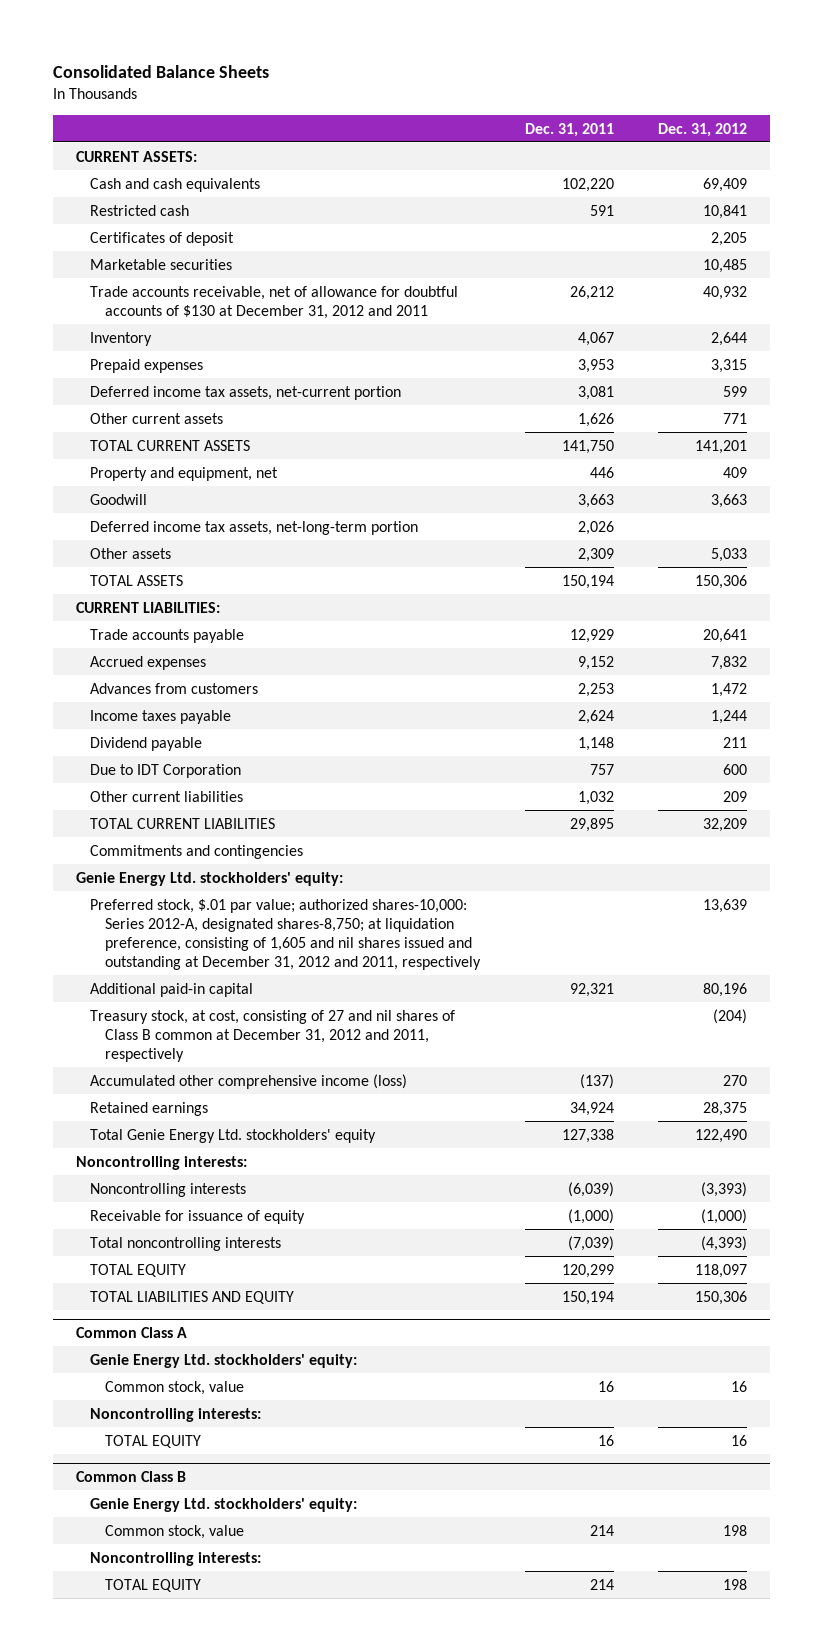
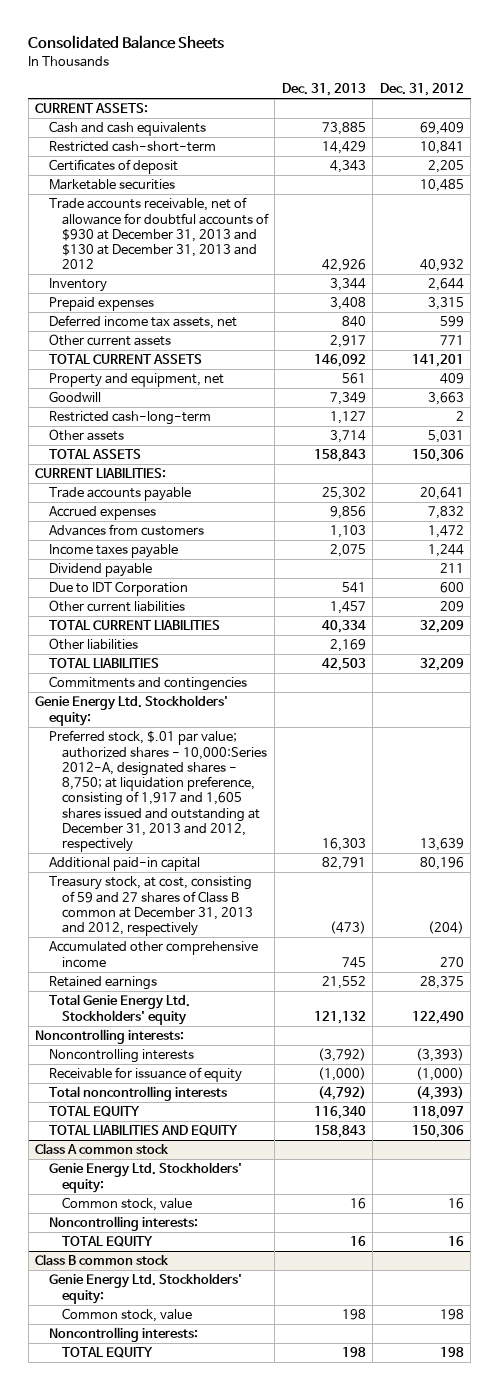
- | Dec. 31, 2011 | Dec. 31, 2012
+ | Dec. 31, 2013 | Dec. 31, 2012
- Restricted cash | 591 | 10,841
+ Restricted cash-short-term | 14,429 | 10,841
- Trade accounts receivable, net of allowance for doubtful accounts of $130 at December 31, 2012 and 2011 | 26,212 | 40,932
+ Trade accounts receivable, net of allowance for doubtful accounts of $930 at December 31, 2013 and $130 at December 31, 2013 and 2012 | 42,926 | 40,932
- Deferred income tax assets, net-current portion | 3,081 | 599
+ Deferred income tax assets, net | 840 | 599
- Deferred income tax assets, net-long-term portion | 2,026 |
- Other assets | 2,309 | 5,033
+ Restricted cash-long-term | 1,127 | 2
+ Other assets | 3,714 | 5,031
+ Other liabilities | 2,169 |
+ TOTAL LIABILITIES | 42,503 | 32,209
- Genie Energy Ltd. stockholders' equity:
- Preferred stock, $.01 par value; authorized shares-10,000: Series 2012-A, designated shares-8,750; at liquidation preference, consisting of 1,605 and nil shares issued and outstanding at December 31, 2012 and 2011, respectively | | 13,639
+ Genie Energy Ltd. Stockholders' equity:
+ Preferred stock, $.01 par value; authorized shares - 10,000:Series 2012-A, designated shares - 8,750; at liquidation preference, consisting of 1,917 and 1,605 shares issued and outstanding at December 31, 2013 and 2012, respectively | 16,303 | 13,639
- Treasury stock, at cost, consisting of 27 and nil shares of Class B common at December 31, 2012 and 2011, respectively | | (204)
- Accumulated other comprehensive income (loss) | (137) | 270
+ Treasury stock, at cost, consisting of 59 and 27 shares of Class B common at December 31, 2013 and 2012, respectively | (473) | (204)
+ Accumulated other comprehensive income | 745 | 270
- Total Genie Energy Ltd. stockholders' equity | 127,338 | 122,490
+ Total Genie Energy Ltd. Stockholders' equity | 121,132 | 122,490
- Common Class A
- Genie Energy Ltd. stockholders' equity:
+ Class A common stock
+ Genie Energy Ltd. Stockholders' equity:
- Common Class B
- Genie Energy Ltd. stockholders' equity:
+ Class B common stock
+ Genie Energy Ltd. Stockholders' equity:

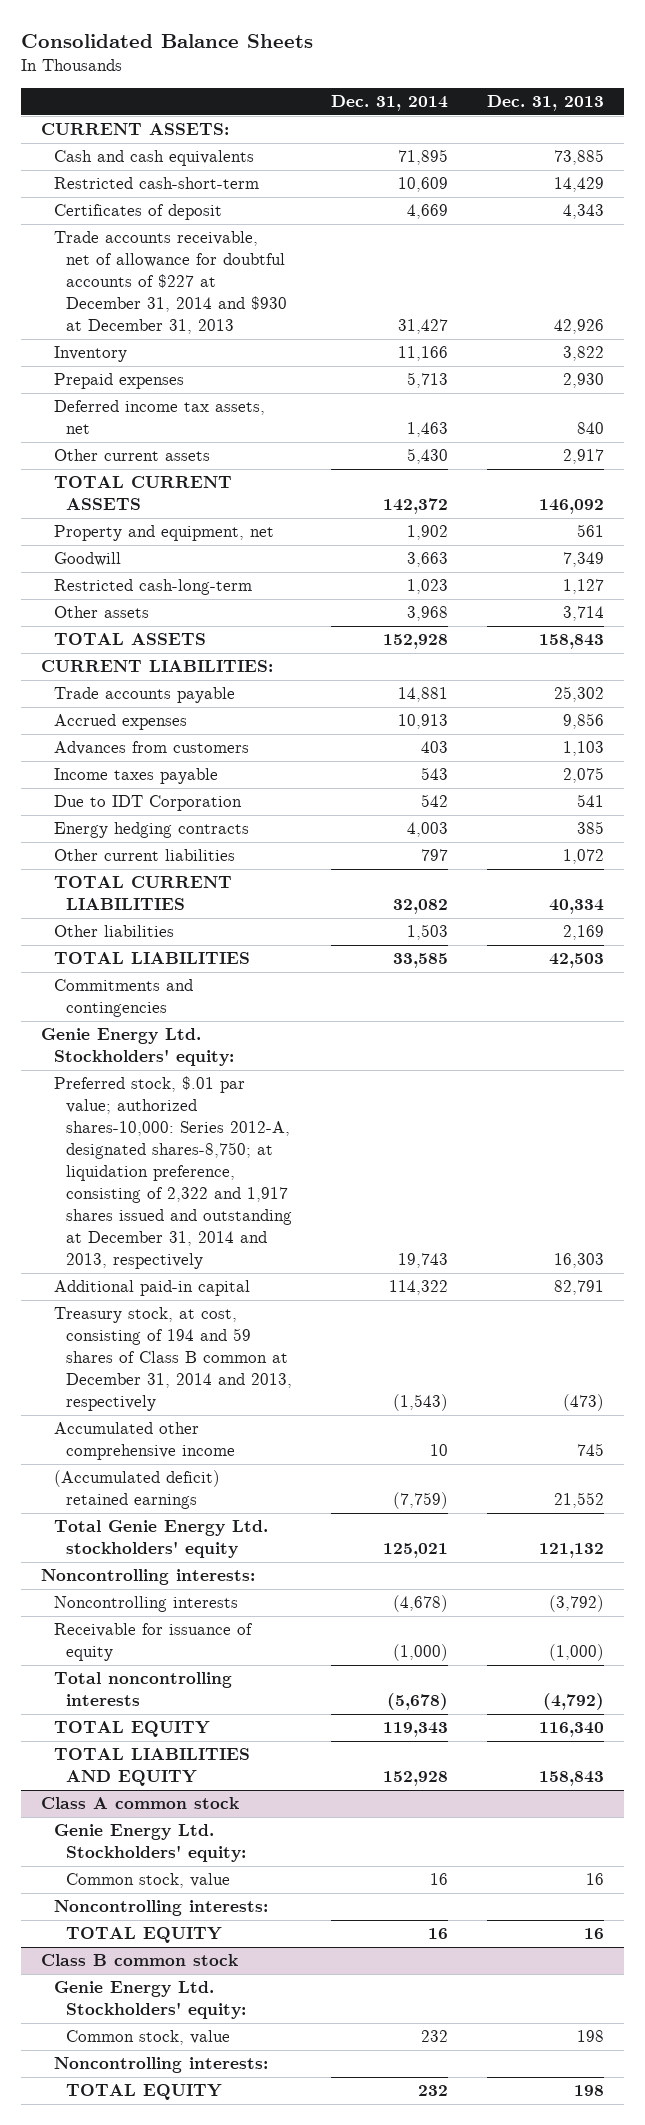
- | Dec. 31, 2013 | Dec. 31, 2012
+ | Dec. 31, 2014 | Dec. 31, 2013
- Marketable securities | | 10,485
- Trade accounts receivable, net of allowance for doubtful accounts of $930 at December 31, 2013 and $130 at December 31, 2013 and 2012 | 42,926 | 40,932
- Inventory | 3,344 | 2,644
- Prepaid expenses | 3,408 | 3,315
+ Trade accounts receivable, net of allowance for doubtful accounts of $227 at December 31, 2014 and $930 at December 31, 2013 | 31,427 | 42,926
+ Inventory | 11,166 | 3,822
+ Prepaid expenses | 5,713 | 2,930
- Dividend payable | | 211
- Other current liabilities | 1,457 | 209
+ Energy hedging contracts | 4,003 | 385
+ Other current liabilities | 797 | 1,072
- Preferred stock, $.01 par value; authorized shares - 10,000:Series 2012-A, designated shares - 8,750; at liquidation preference, consisting of 1,917 and 1,605 shares issued and outstanding at December 31, 2013 and 2012, respectively | 16,303 | 13,639
+ Preferred stock, $.01 par value; authorized shares-10,000: Series 2012-A, designated shares-8,750; at liquidation preference, consisting of 2,322 and 1,917 shares issued and outstanding at December 31, 2014 and 2013, respectively | 19,743 | 16,303
- Treasury stock, at cost, consisting of 59 and 27 shares of Class B common at December 31, 2013 and 2012, respectively | (473) | (204)
+ Treasury stock, at cost, consisting of 194 and 59 shares of Class B common at December 31, 2014 and 2013, respectively | (1,543) | (473)
- Retained earnings | 21,552 | 28,375
- Total Genie Energy Ltd. Stockholders' equity | 121,132 | 122,490
+ (Accumulated deficit) retained earnings | (7,759) | 21,552
+ Total Genie Energy Ltd. stockholders' equity | 125,021 | 121,132

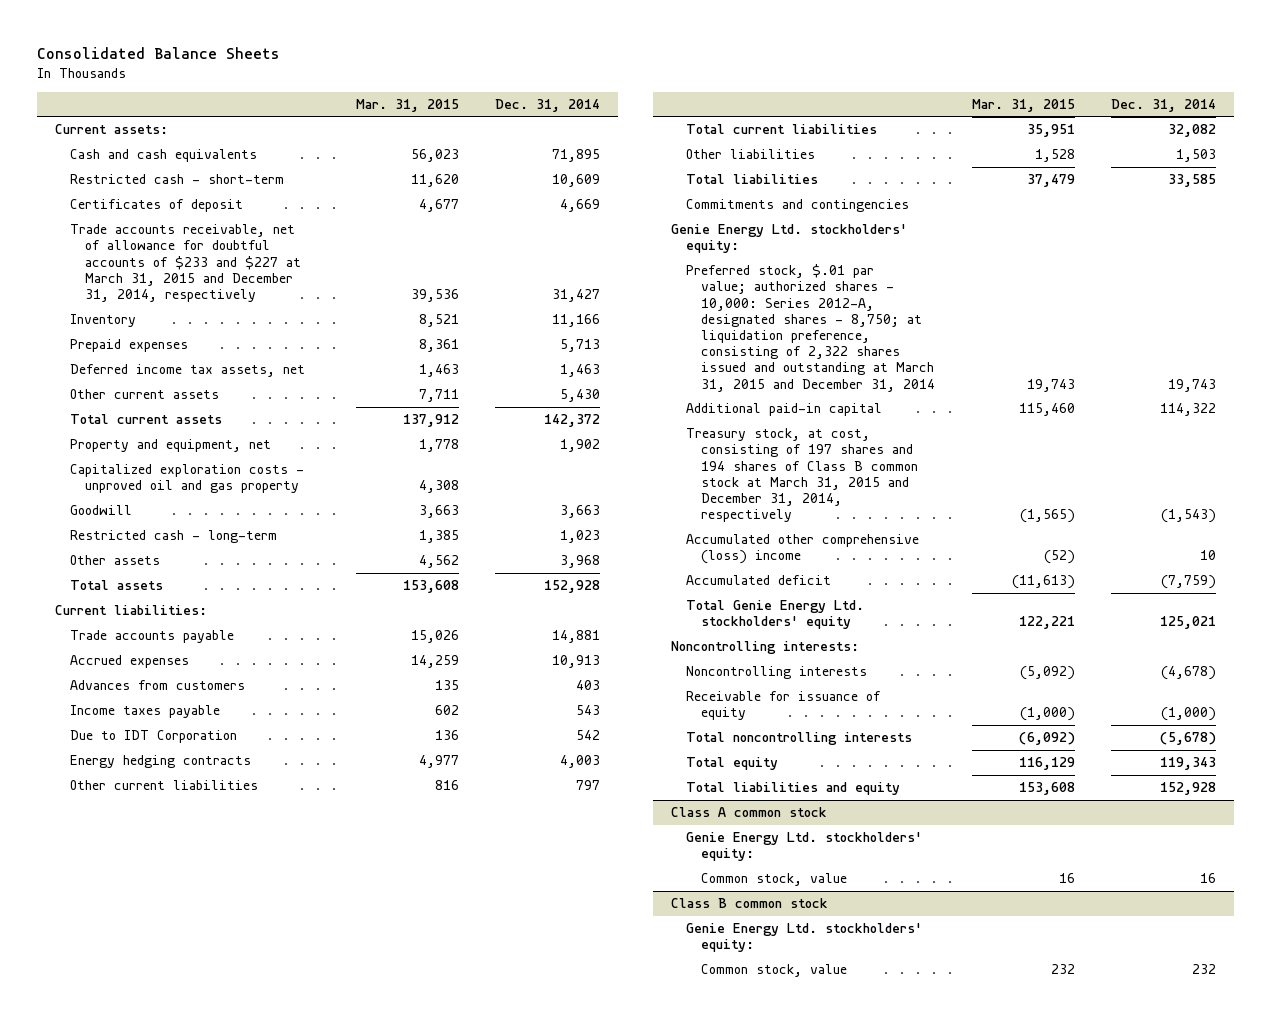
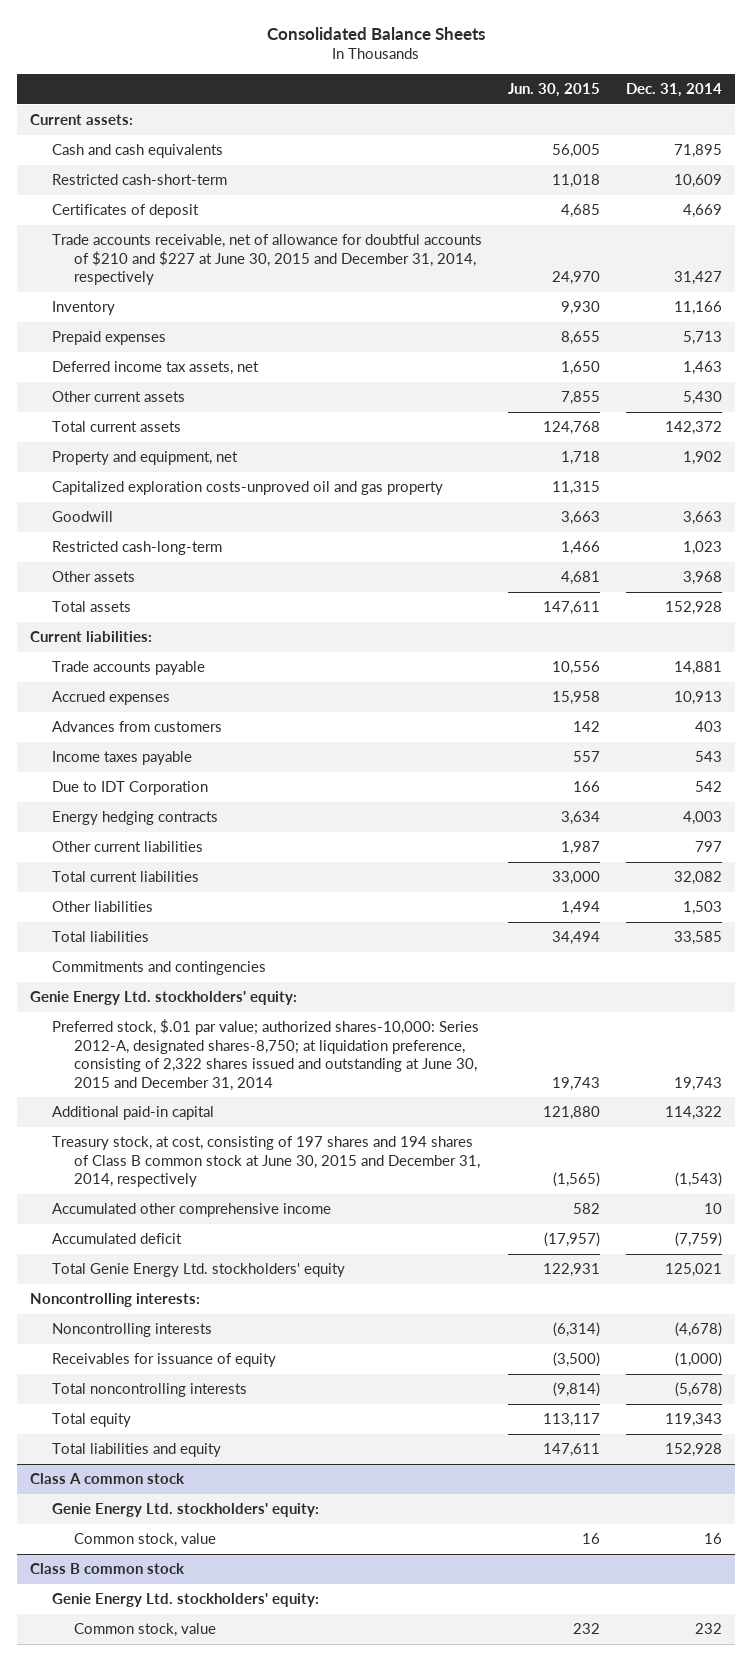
- | Mar. 31, 2015 | Dec. 31, 2014
+ | Jun. 30, 2015 | Dec. 31, 2014
- Restricted cash - short-term | 11,620 | 10,609
+ Restricted cash-short-term | 11,018 | 10,609
- Trade accounts receivable, net of allowance for doubtful accounts of $233 and $227 at March 31, 2015 and December 31, 2014, respectively | 39,536 | 31,427
+ Trade accounts receivable, net of allowance for doubtful accounts of $210 and $227 at June 30, 2015 and December 31, 2014, respectively | 24,970 | 31,427
- Capitalized exploration costs - unproved oil and gas property | 4,308 |
+ Capitalized exploration costs-unproved oil and gas property | 11,315 |
- Restricted cash - long-term | 1,385 | 1,023
+ Restricted cash-long-term | 1,466 | 1,023
- Preferred stock, $.01 par value; authorized shares - 10,000: Series 2012-A, designated shares - 8,750; at liquidation preference, consisting of 2,322 shares issued and outstanding at March 31, 2015 and December 31, 2014 | 19,743 | 19,743
+ Preferred stock, $.01 par value; authorized shares-10,000: Series 2012-A, designated shares-8,750; at liquidation preference, consisting of 2,322 shares issued and outstanding at June 30, 2015 and December 31, 2014 | 19,743 | 19,743
- Treasury stock, at cost, consisting of 197 shares and 194 shares of Class B common stock at March 31, 2015 and December 31, 2014, respectively | (1,565) | (1,543)
- Accumulated other comprehensive (loss) income | (52) | 10
+ Treasury stock, at cost, consisting of 197 shares and 194 shares of Class B common stock at June 30, 2015 and December 31, 2014, respectively | (1,565) | (1,543)
+ Accumulated other comprehensive income | 582 | 10
- Receivable for issuance of equity | (1,000) | (1,000)
+ Receivables for issuance of equity | (3,500) | (1,000)

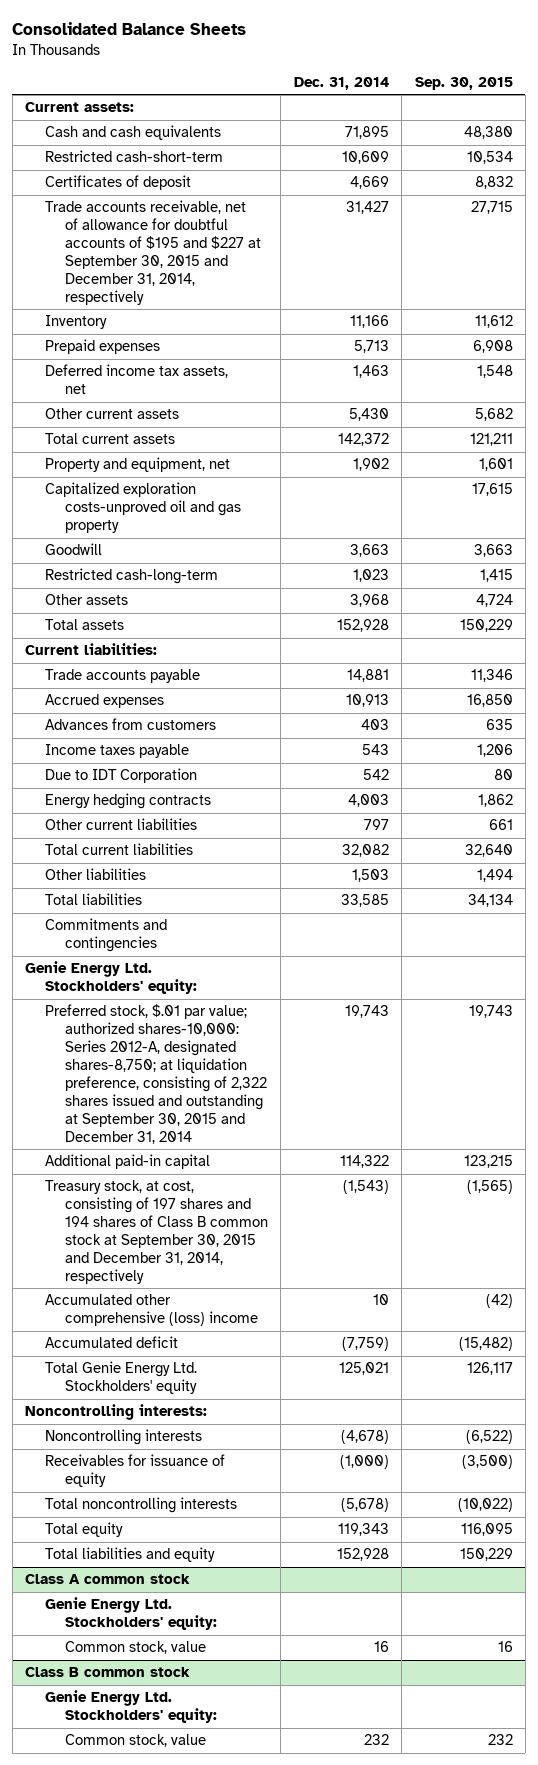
- | Jun. 30, 2015 | Dec. 31, 2014
+ | Dec. 31, 2014 | Sep. 30, 2015
- Trade accounts receivable, net of allowance for doubtful accounts of $210 and $227 at June 30, 2015 and December 31, 2014, respectively | 24,970 | 31,427
+ Trade accounts receivable, net of allowance for doubtful accounts of $195 and $227 at September 30, 2015 and December 31, 2014, respectively | 31,427 | 27,715
- Genie Energy Ltd. stockholders' equity:
- Preferred stock, $.01 par value; authorized shares-10,000: Series 2012-A, designated shares-8,750; at liquidation preference, consisting of 2,322 shares issued and outstanding at June 30, 2015 and December 31, 2014 | 19,743 | 19,743
+ Genie Energy Ltd. Stockholders' equity:
+ Preferred stock, $.01 par value; authorized shares-10,000: Series 2012-A, designated shares-8,750; at liquidation preference, consisting of 2,322 shares issued and outstanding at September 30, 2015 and December 31, 2014 | 19,743 | 19,743
- Treasury stock, at cost, consisting of 197 shares and 194 shares of Class B common stock at June 30, 2015 and December 31, 2014, respectively | (1,565) | (1,543)
- Accumulated other comprehensive income | 582 | 10
+ Treasury stock, at cost, consisting of 197 shares and 194 shares of Class B common stock at September 30, 2015 and December 31, 2014, respectively | (1,543) | (1,565)
+ Accumulated other comprehensive (loss) income | 10 | (42)
- Total Genie Energy Ltd. stockholders' equity | 122,931 | 125,021
+ Total Genie Energy Ltd. Stockholders' equity | 125,021 | 126,117
@ Class A common stock
- Genie Energy Ltd. stockholders' equity:
+ Genie Energy Ltd. Stockholders' equity:
@ Class B common stock
- Genie Energy Ltd. stockholders' equity:
+ Genie Energy Ltd. Stockholders' equity:

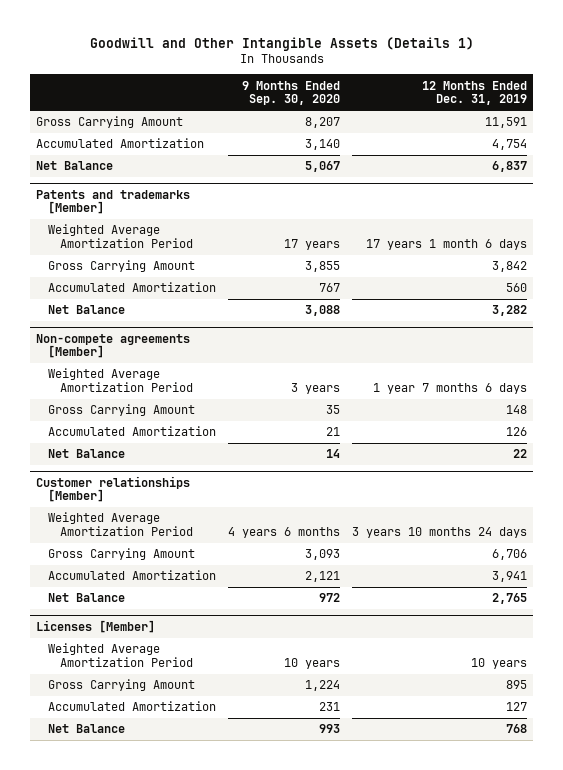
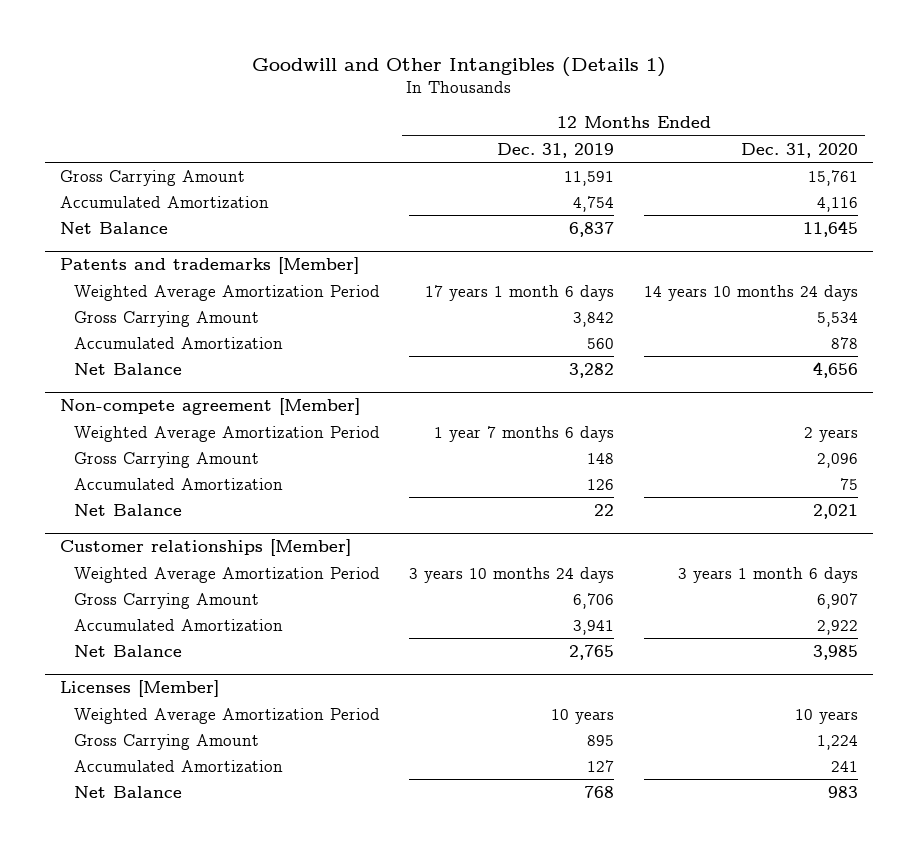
- Goodwill and Other Intangible Assets (Details 1)
+ Goodwill and Other Intangibles (Details 1)
- | 9 Months Ended Sep. 30, 2020 | 12 Months Ended Dec. 31, 2019
+ | 12 Months Ended Dec. 31, 2019 | 12 Months Ended Dec. 31, 2020
- Non-compete agreements [Member]
+ Non-compete agreement [Member]

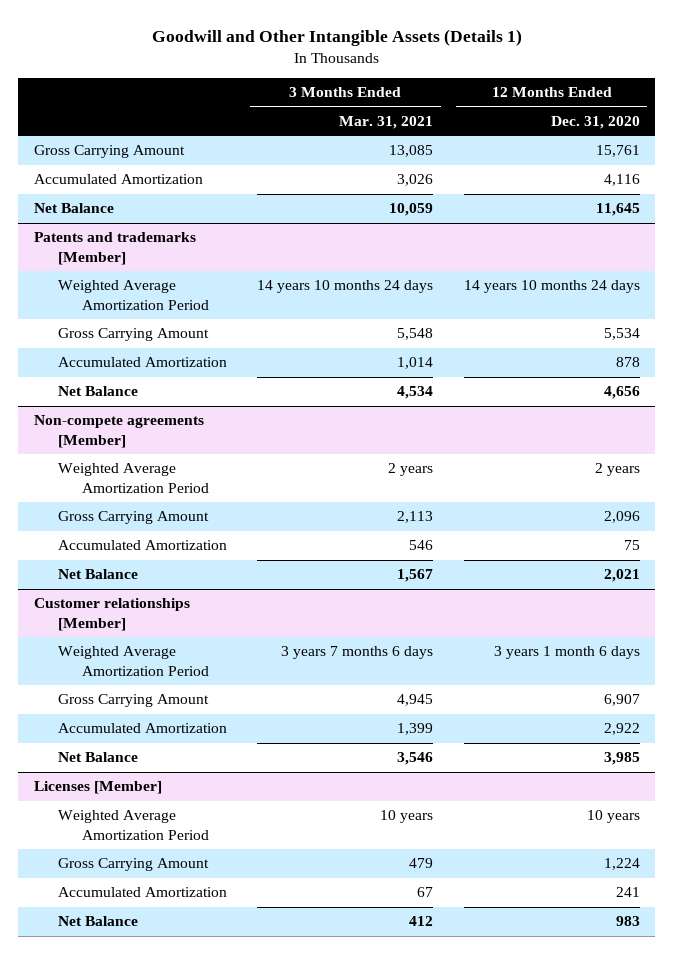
- Goodwill and Other Intangibles (Details 1)
+ Goodwill and Other Intangible Assets (Details 1)
- | 12 Months Ended Dec. 31, 2019 | 12 Months Ended Dec. 31, 2020
+ | 3 Months Ended Mar. 31, 2021 | 12 Months Ended Dec. 31, 2020
- Non-compete agreement [Member]
+ Non-compete agreements [Member]

